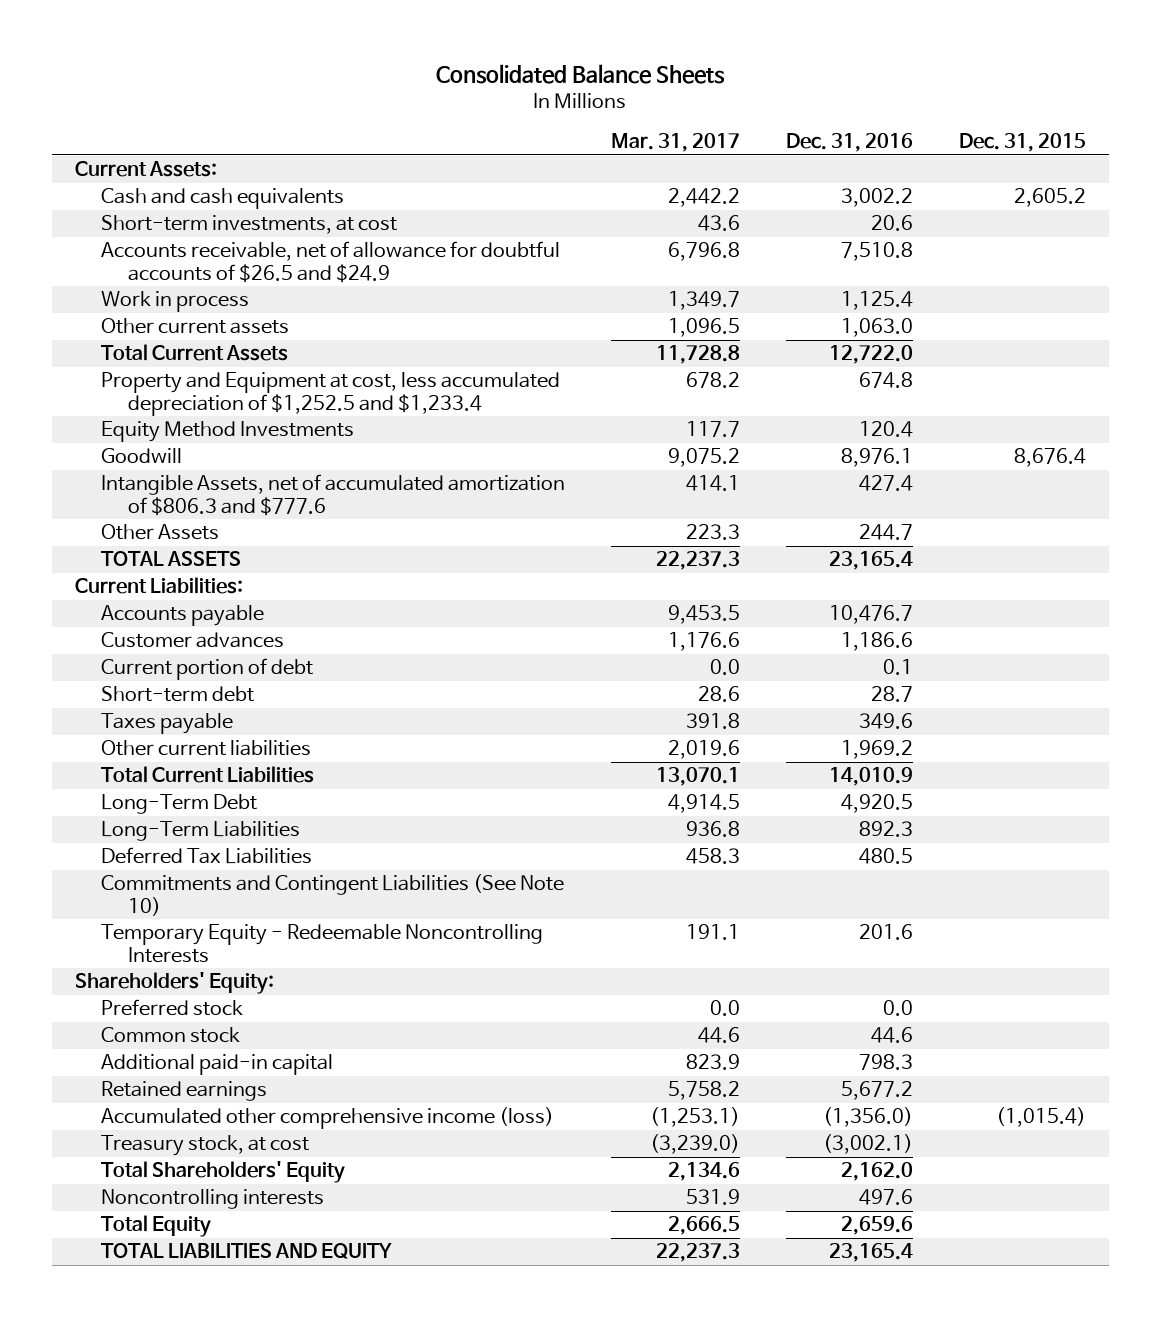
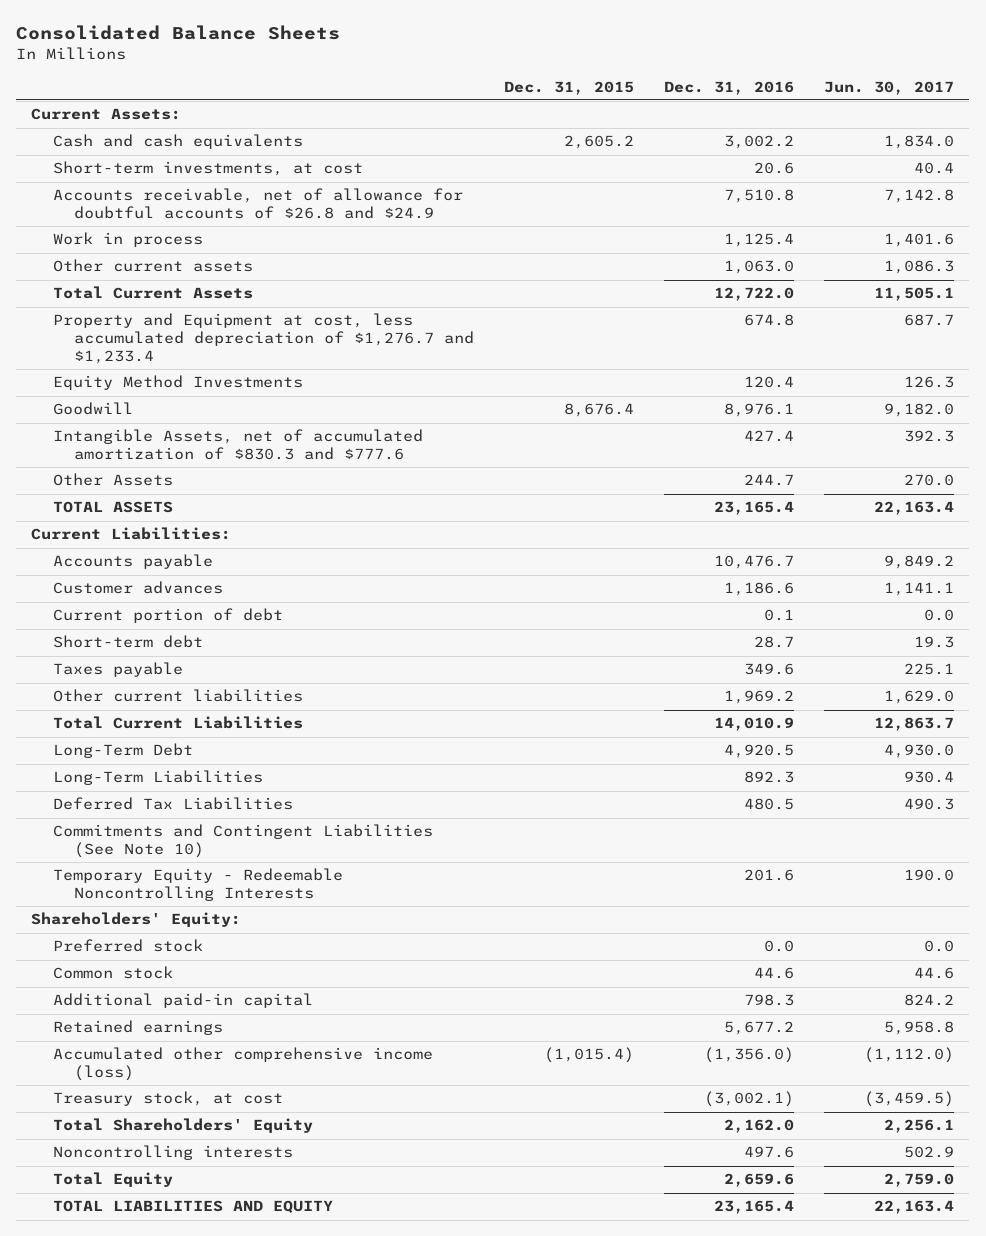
- | Mar. 31, 2017 | Dec. 31, 2016 | Dec. 31, 2015
+ | Dec. 31, 2015 | Dec. 31, 2016 | Jun. 30, 2017
- Accounts receivable, net of allowance for doubtful accounts of $26.5 and $24.9 | 6,796.8 | 7,510.8 |
+ Accounts receivable, net of allowance for doubtful accounts of $26.8 and $24.9 | | 7,510.8 | 7,142.8
- Property and Equipment at cost, less accumulated depreciation of $1,252.5 and $1,233.4 | 678.2 | 674.8 |
+ Property and Equipment at cost, less accumulated depreciation of $1,276.7 and $1,233.4 | | 674.8 | 687.7
- Intangible Assets, net of accumulated amortization of $806.3 and $777.6 | 414.1 | 427.4 |
+ Intangible Assets, net of accumulated amortization of $830.3 and $777.6 | | 427.4 | 392.3

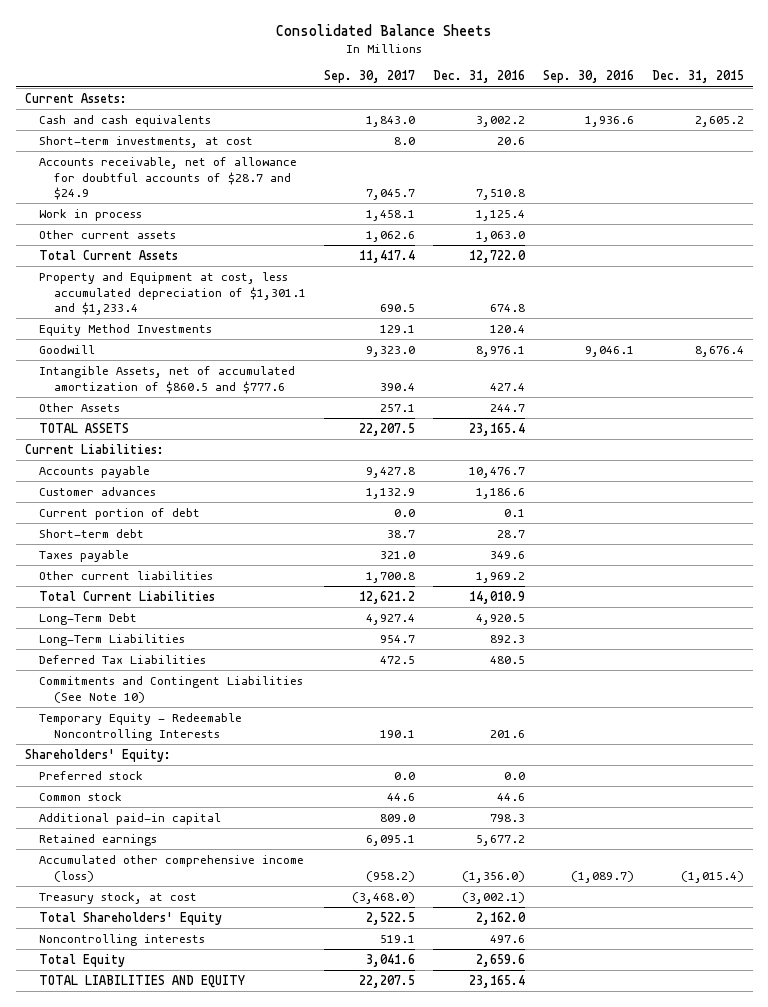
- | Dec. 31, 2015 | Dec. 31, 2016 | Jun. 30, 2017
+ | Sep. 30, 2017 | Dec. 31, 2016 | Sep. 30, 2016 | Dec. 31, 2015
- Accounts receivable, net of allowance for doubtful accounts of $26.8 and $24.9 | | 7,510.8 | 7,142.8
+ Accounts receivable, net of allowance for doubtful accounts of $28.7 and $24.9 | 7,045.7 | 7,510.8 | |
- Property and Equipment at cost, less accumulated depreciation of $1,276.7 and $1,233.4 | | 674.8 | 687.7
+ Property and Equipment at cost, less accumulated depreciation of $1,301.1 and $1,233.4 | 690.5 | 674.8 | |
- Intangible Assets, net of accumulated amortization of $830.3 and $777.6 | | 427.4 | 392.3
+ Intangible Assets, net of accumulated amortization of $860.5 and $777.6 | 390.4 | 427.4 | |

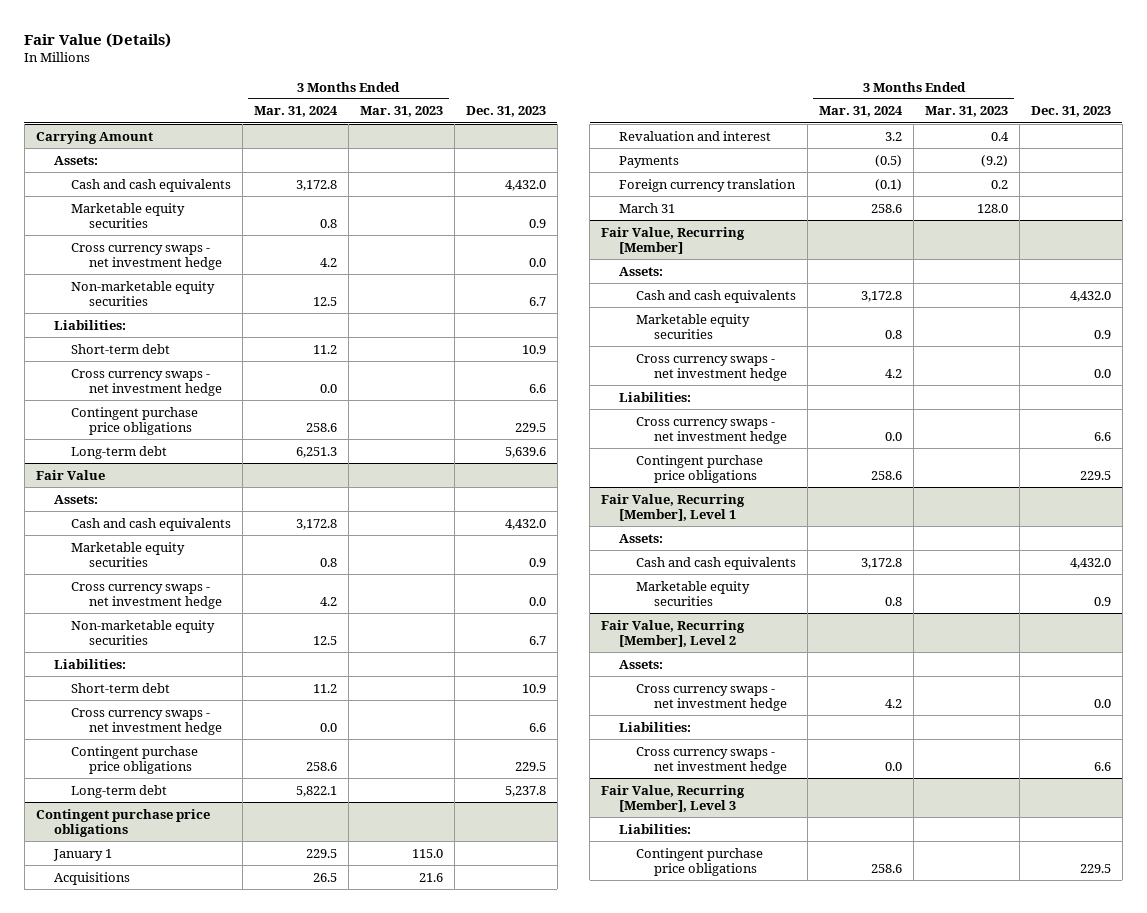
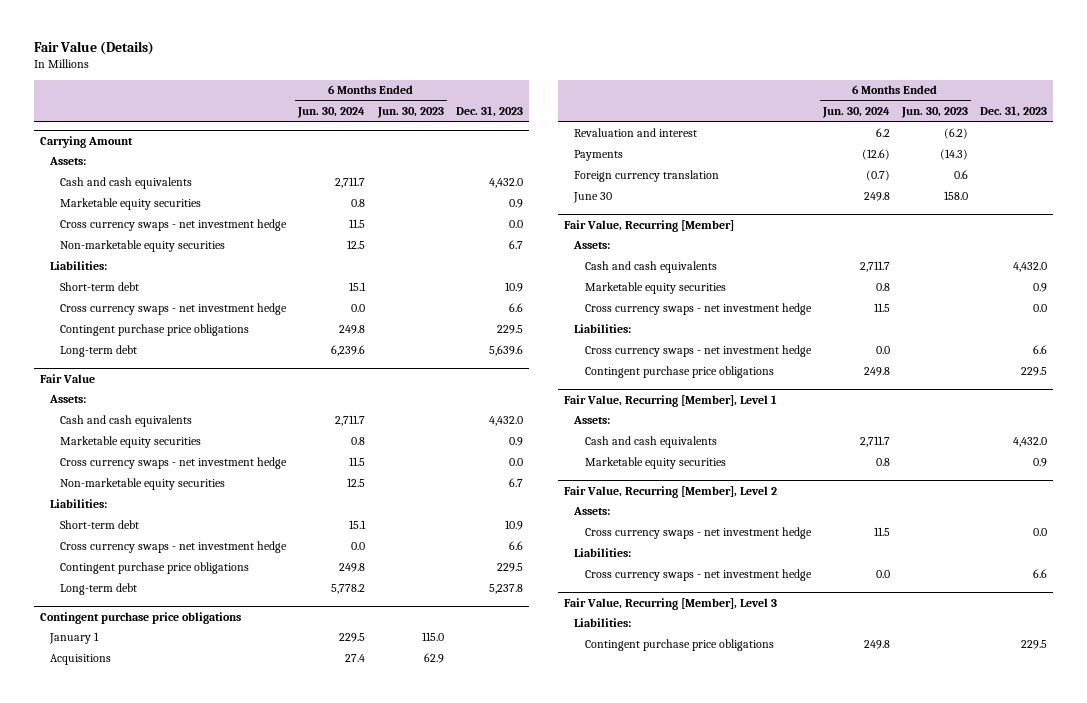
- | 3 Months Ended Mar. 31, 2024 | 3 Months Ended Mar. 31, 2023 | Dec. 31, 2023
+ | 6 Months Ended Jun. 30, 2024 | 6 Months Ended Jun. 30, 2023 | Dec. 31, 2023
@ Contingent purchase price obligations
- March 31 | 258.6 | 128.0 |
+ June 30 | 249.8 | 158.0 |

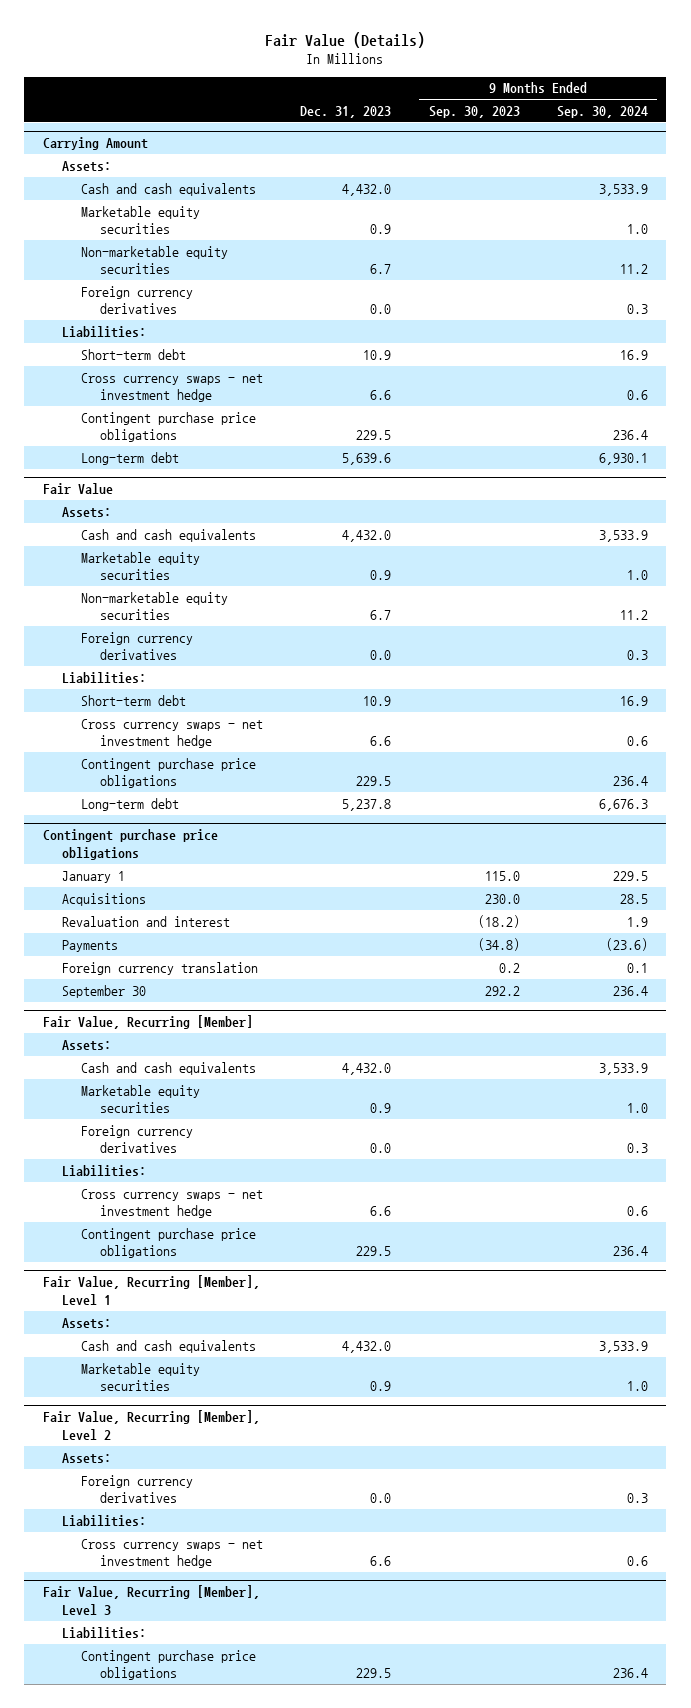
- | 6 Months Ended Jun. 30, 2024 | 6 Months Ended Jun. 30, 2023 | Dec. 31, 2023
+ | Dec. 31, 2023 | 9 Months Ended Sep. 30, 2023 | 9 Months Ended Sep. 30, 2024
@ Carrying Amount
- Cross currency swaps - net investment hedge | 11.5 | | 0.0
+ Foreign currency derivatives | 0.0 | | 0.3
@ Fair Value
- Cross currency swaps - net investment hedge | 11.5 | | 0.0
+ Foreign currency derivatives | 0.0 | | 0.3
@ Contingent purchase price obligations
- June 30 | 249.8 | 158.0 |
+ September 30 | | 292.2 | 236.4
@ Fair Value, Recurring [Member]
- Cross currency swaps - net investment hedge | 11.5 | | 0.0
+ Foreign currency derivatives | 0.0 | | 0.3
@ Fair Value, Recurring [Member], Level 2
- Cross currency swaps - net investment hedge | 11.5 | | 0.0
+ Foreign currency derivatives | 0.0 | | 0.3

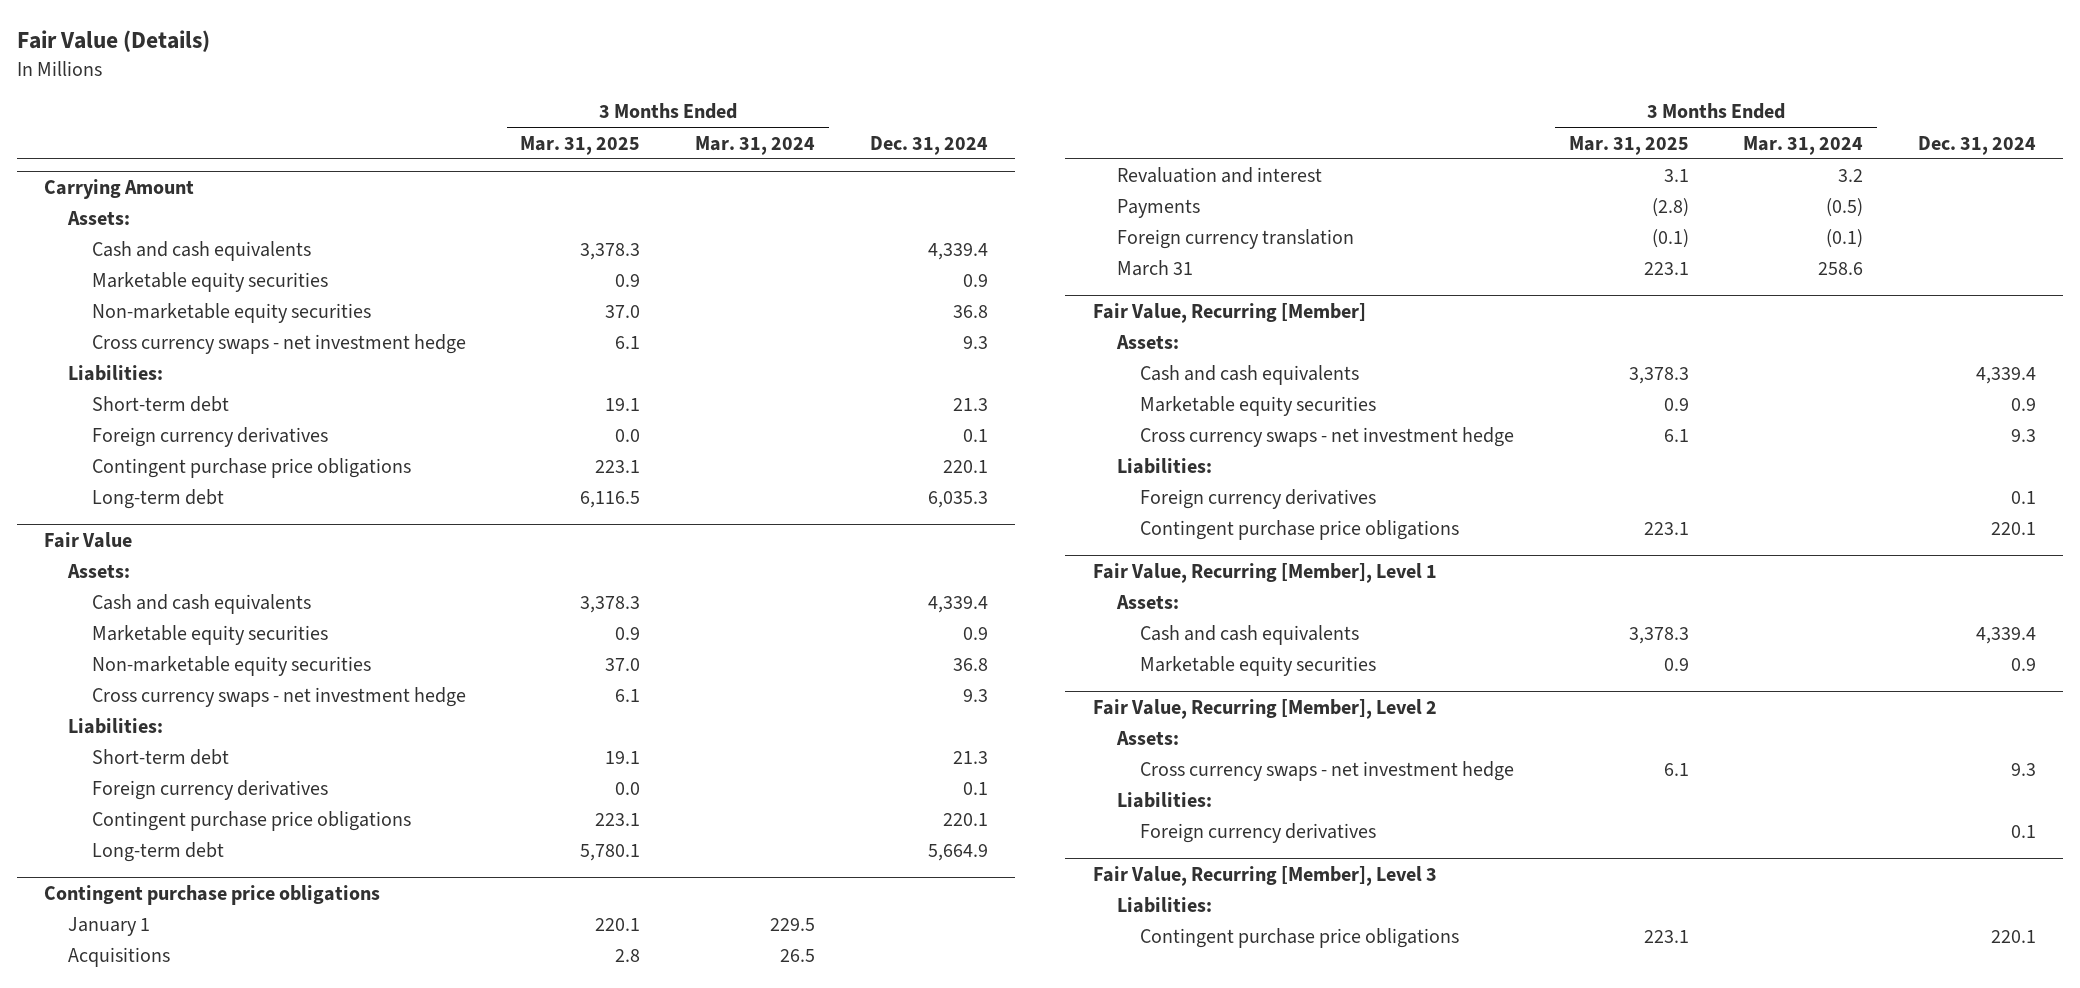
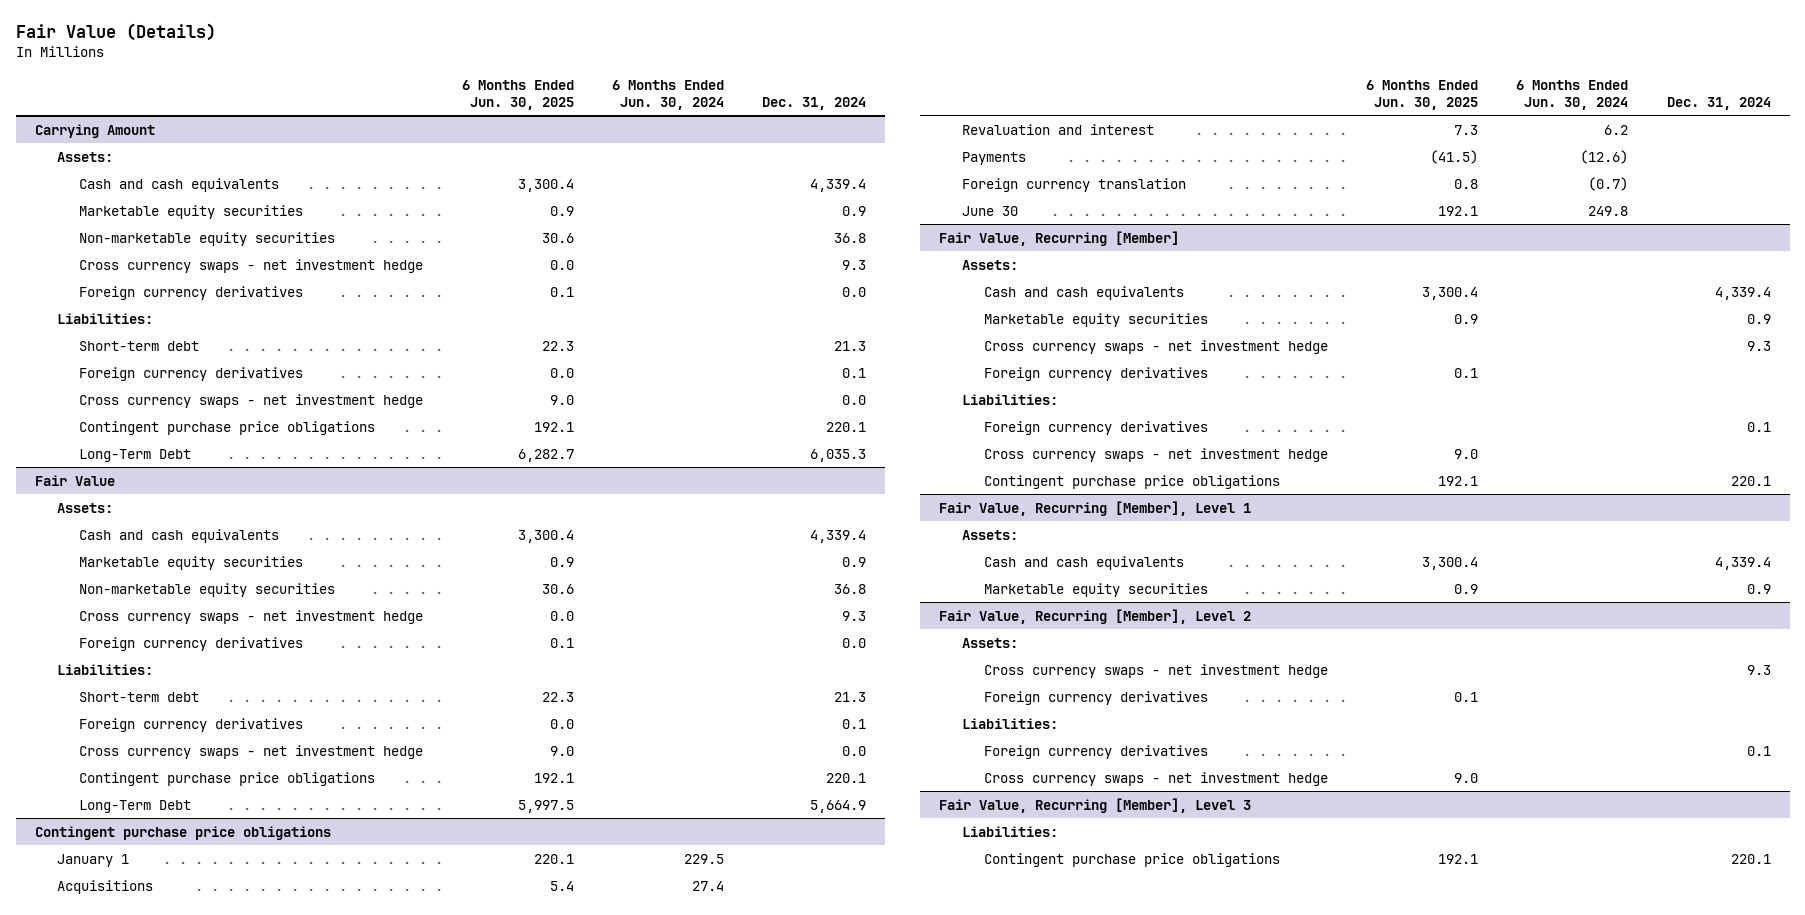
- | 3 Months Ended Mar. 31, 2025 | 3 Months Ended Mar. 31, 2024 | Dec. 31, 2024
+ | 6 Months Ended Jun. 30, 2025 | 6 Months Ended Jun. 30, 2024 | Dec. 31, 2024
@ Carrying Amount
+ Foreign currency derivatives | 0.1 | | 0.0
+ Cross currency swaps - net investment hedge | 9.0 | | 0.0
- Long-term debt | 6,116.5 | | 6,035.3
+ Long-Term Debt | 6,282.7 | | 6,035.3
@ Fair Value
+ Foreign currency derivatives | 0.1 | | 0.0
+ Cross currency swaps - net investment hedge | 9.0 | | 0.0
- Long-term debt | 5,780.1 | | 5,664.9
+ Long-Term Debt | 5,997.5 | | 5,664.9
@ Contingent purchase price obligations
- March 31 | 223.1 | 258.6 |
+ June 30 | 192.1 | 249.8 |
@ Fair Value, Recurring [Member]
+ Foreign currency derivatives | 0.1 | |
+ Cross currency swaps - net investment hedge | 9.0 | |
@ Fair Value, Recurring [Member], Level 2
+ Foreign currency derivatives | 0.1 | |
+ Cross currency swaps - net investment hedge | 9.0 | |

